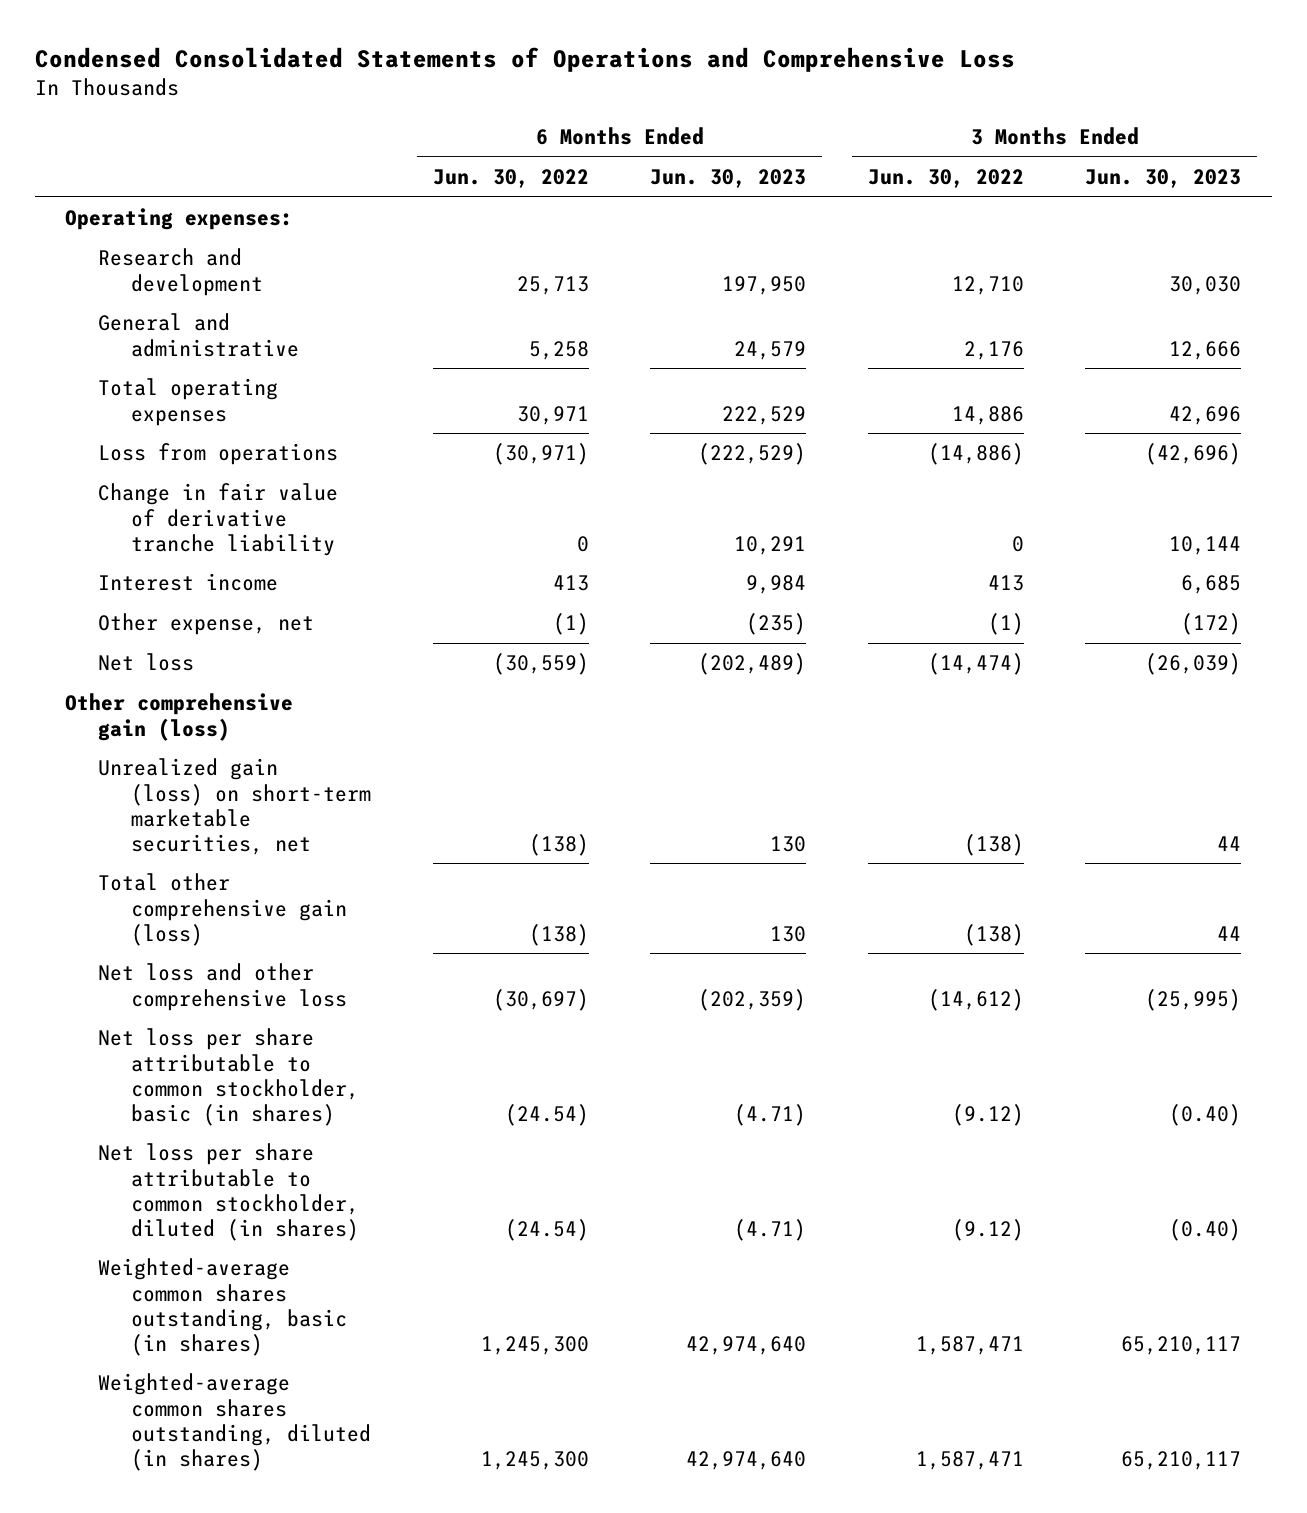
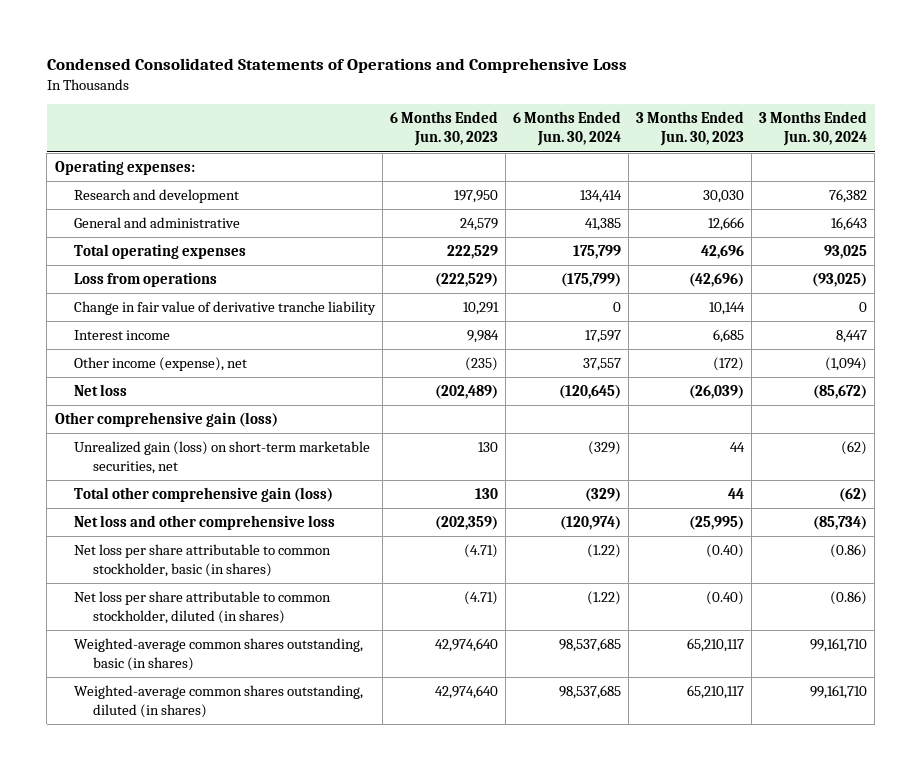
- | 6 Months Ended Jun. 30, 2022 | 6 Months Ended Jun. 30, 2023 | 3 Months Ended Jun. 30, 2022 | 3 Months Ended Jun. 30, 2023
+ | 6 Months Ended Jun. 30, 2023 | 6 Months Ended Jun. 30, 2024 | 3 Months Ended Jun. 30, 2023 | 3 Months Ended Jun. 30, 2024
- Other expense, net | (1) | (235) | (1) | (172)
+ Other income (expense), net | (235) | 37,557 | (172) | (1,094)

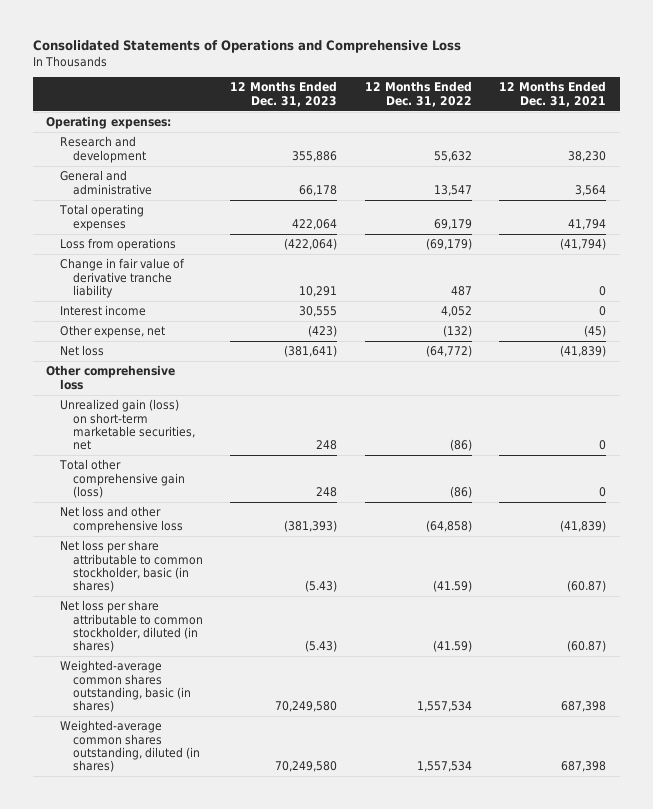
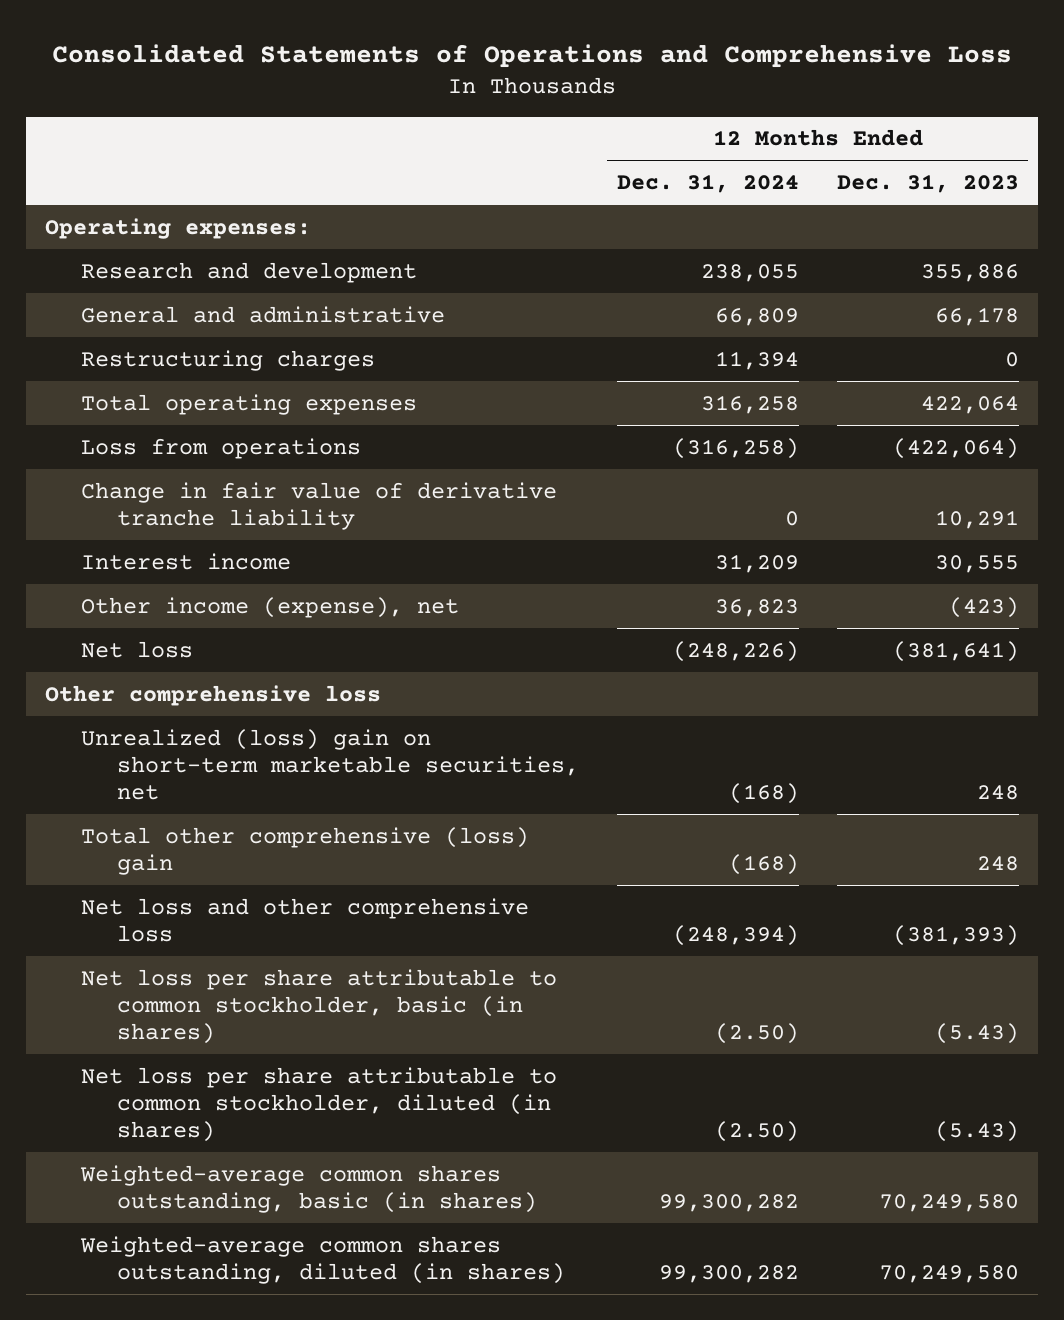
- | 12 Months Ended Dec. 31, 2023 | 12 Months Ended Dec. 31, 2022 | 12 Months Ended Dec. 31, 2021
+ | 12 Months Ended Dec. 31, 2024 | 12 Months Ended Dec. 31, 2023
+ Restructuring charges | 11,394 | 0
- Other expense, net | (423) | (132) | (45)
+ Other income (expense), net | 36,823 | (423)
- Unrealized gain (loss) on short-term marketable securities, net | 248 | (86) | 0
- Total other comprehensive gain (loss) | 248 | (86) | 0
+ Unrealized (loss) gain on short-term marketable securities, net | (168) | 248
+ Total other comprehensive (loss) gain | (168) | 248

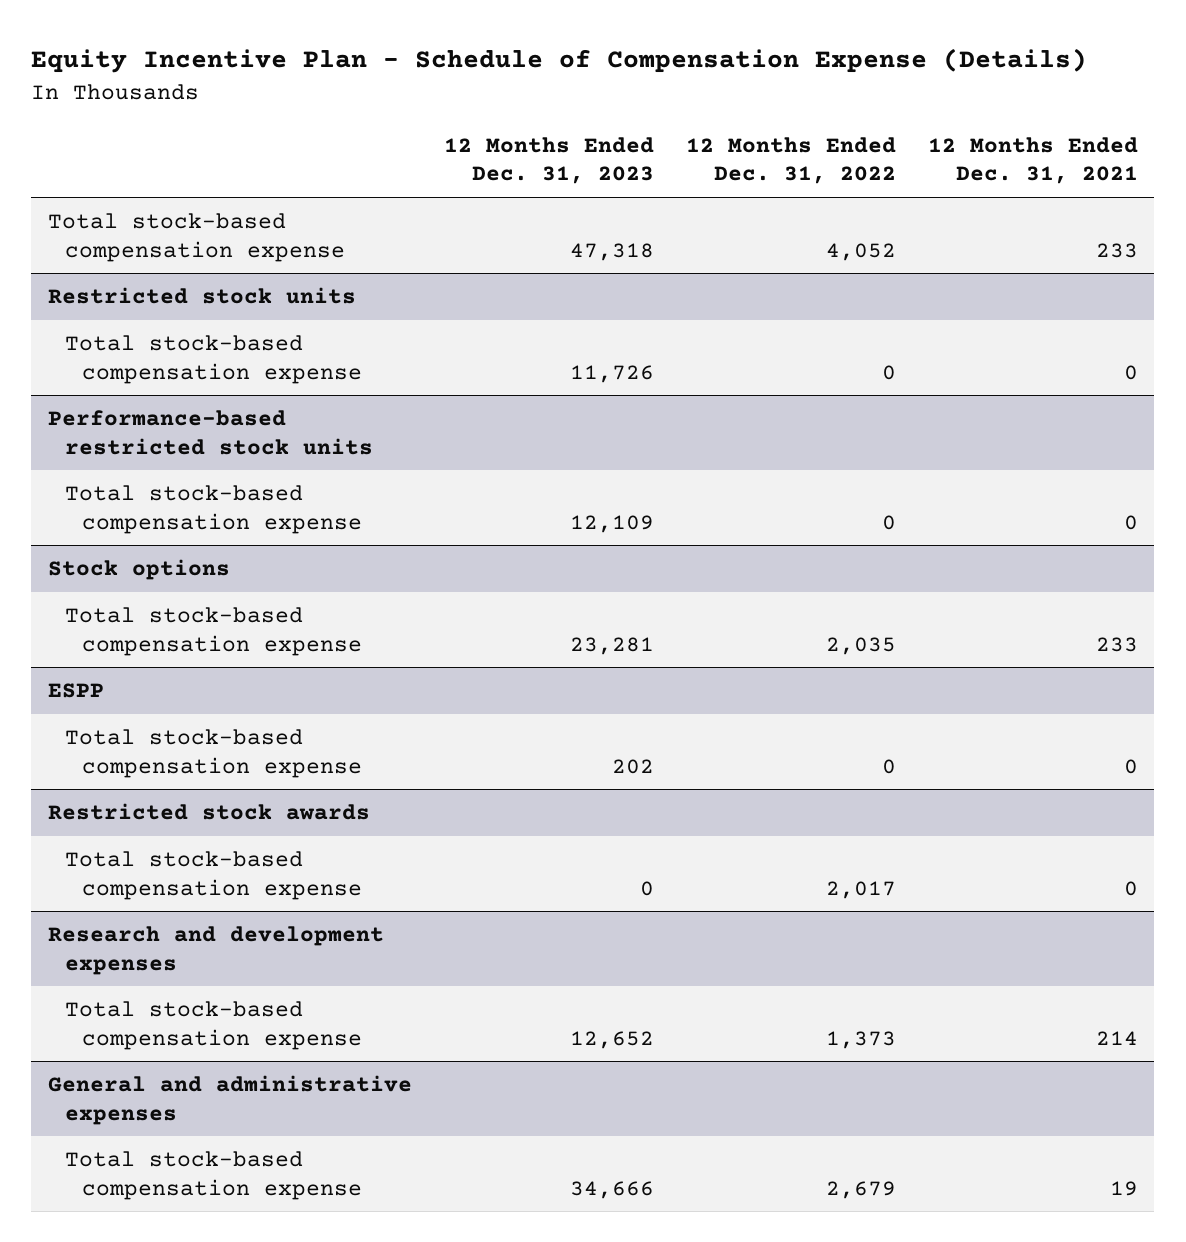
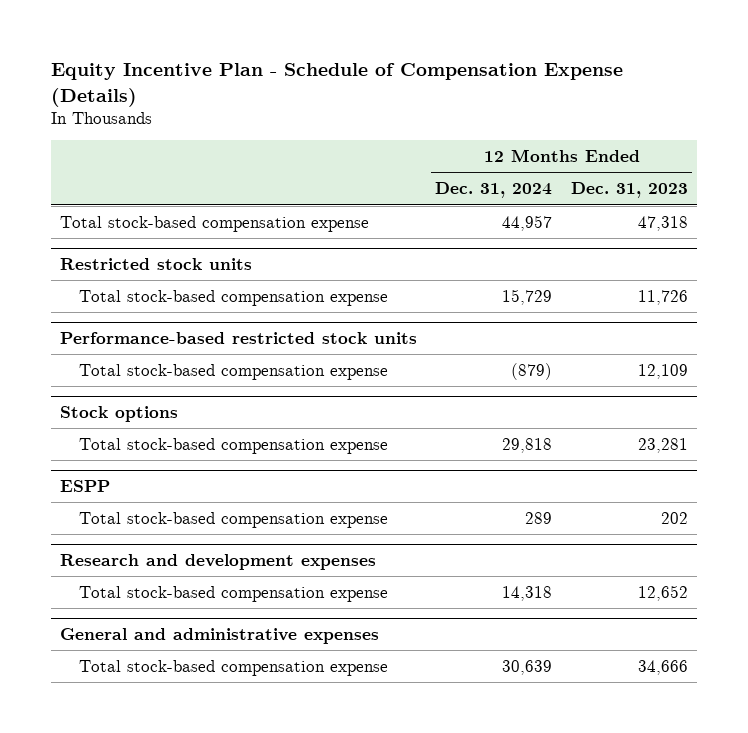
- | 12 Months Ended Dec. 31, 2023 | 12 Months Ended Dec. 31, 2022 | 12 Months Ended Dec. 31, 2021
+ | 12 Months Ended Dec. 31, 2024 | 12 Months Ended Dec. 31, 2023
- Restricted stock awards
- Total stock-based compensation expense | 0 | 2,017 | 0

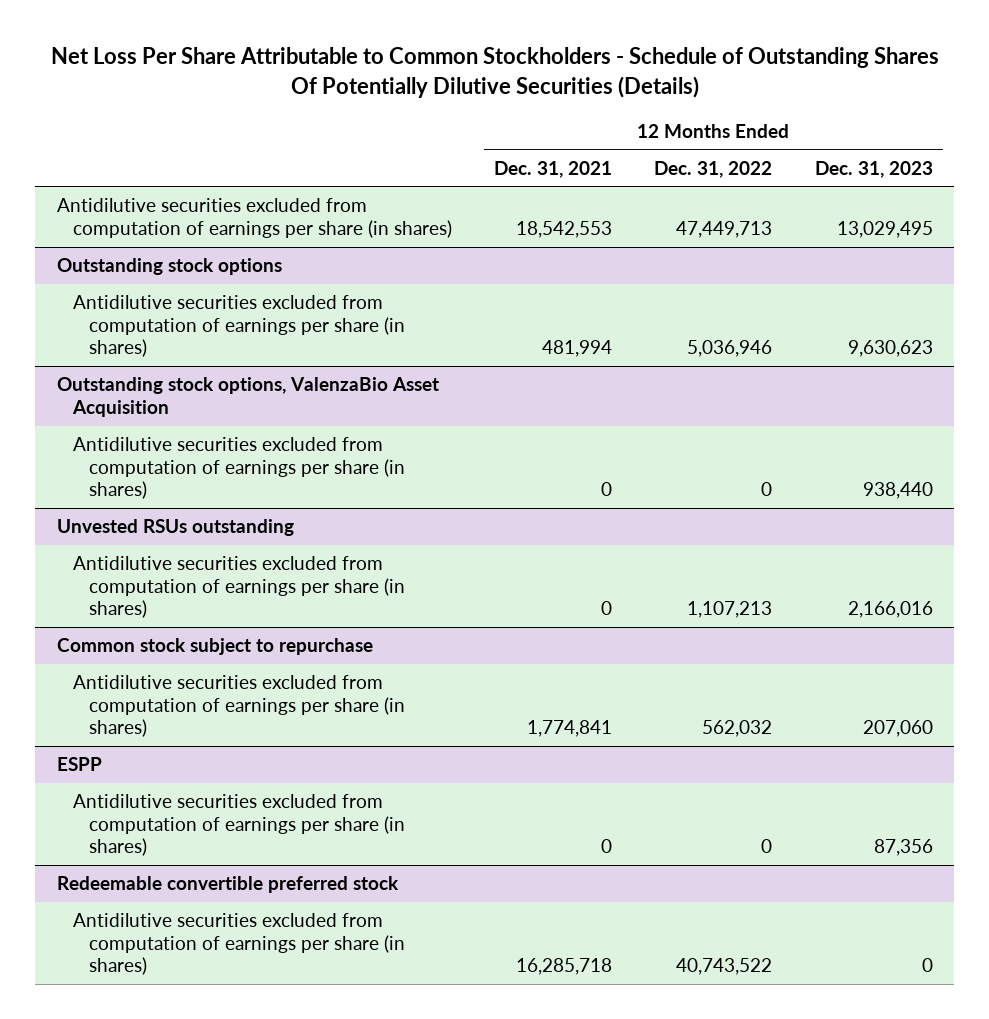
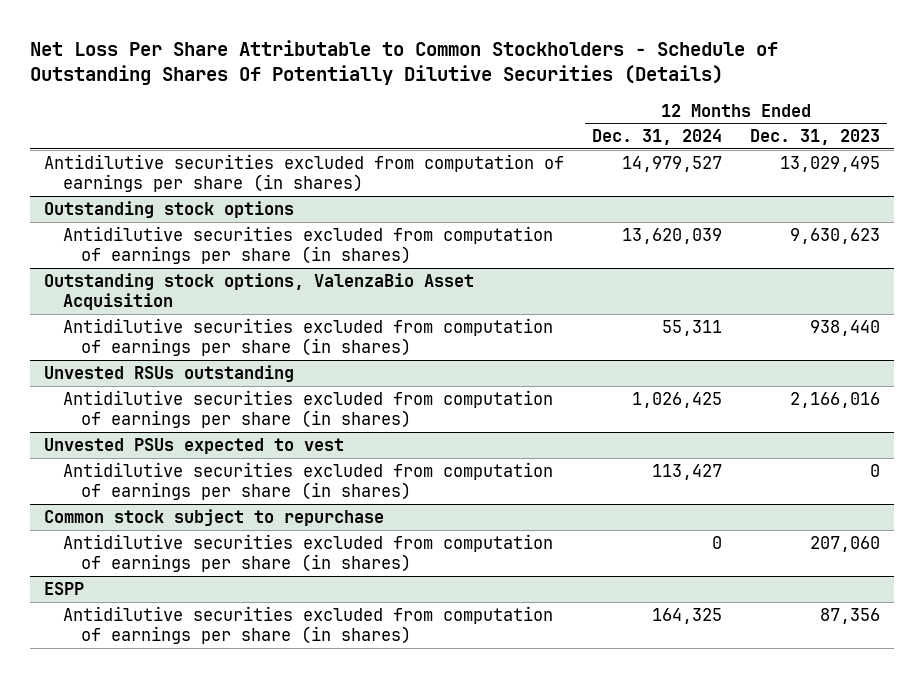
- | 12 Months Ended Dec. 31, 2021 | 12 Months Ended Dec. 31, 2022 | 12 Months Ended Dec. 31, 2023
+ | 12 Months Ended Dec. 31, 2024 | 12 Months Ended Dec. 31, 2023
+ Unvested PSUs expected to vest
+ Antidilutive securities excluded from computation of earnings per share (in shares) | 113,427 | 0
- Redeemable convertible preferred stock
- Antidilutive securities excluded from computation of earnings per share (in shares) | 16,285,718 | 40,743,522 | 0

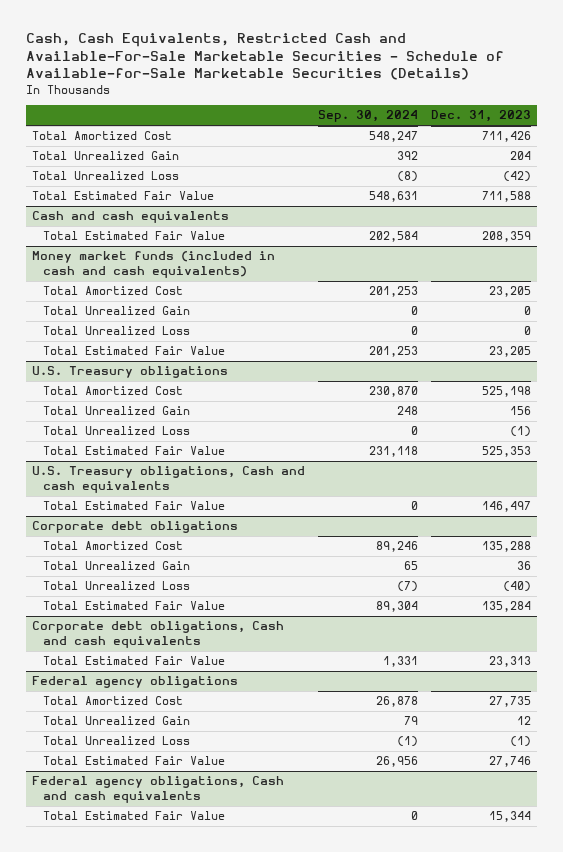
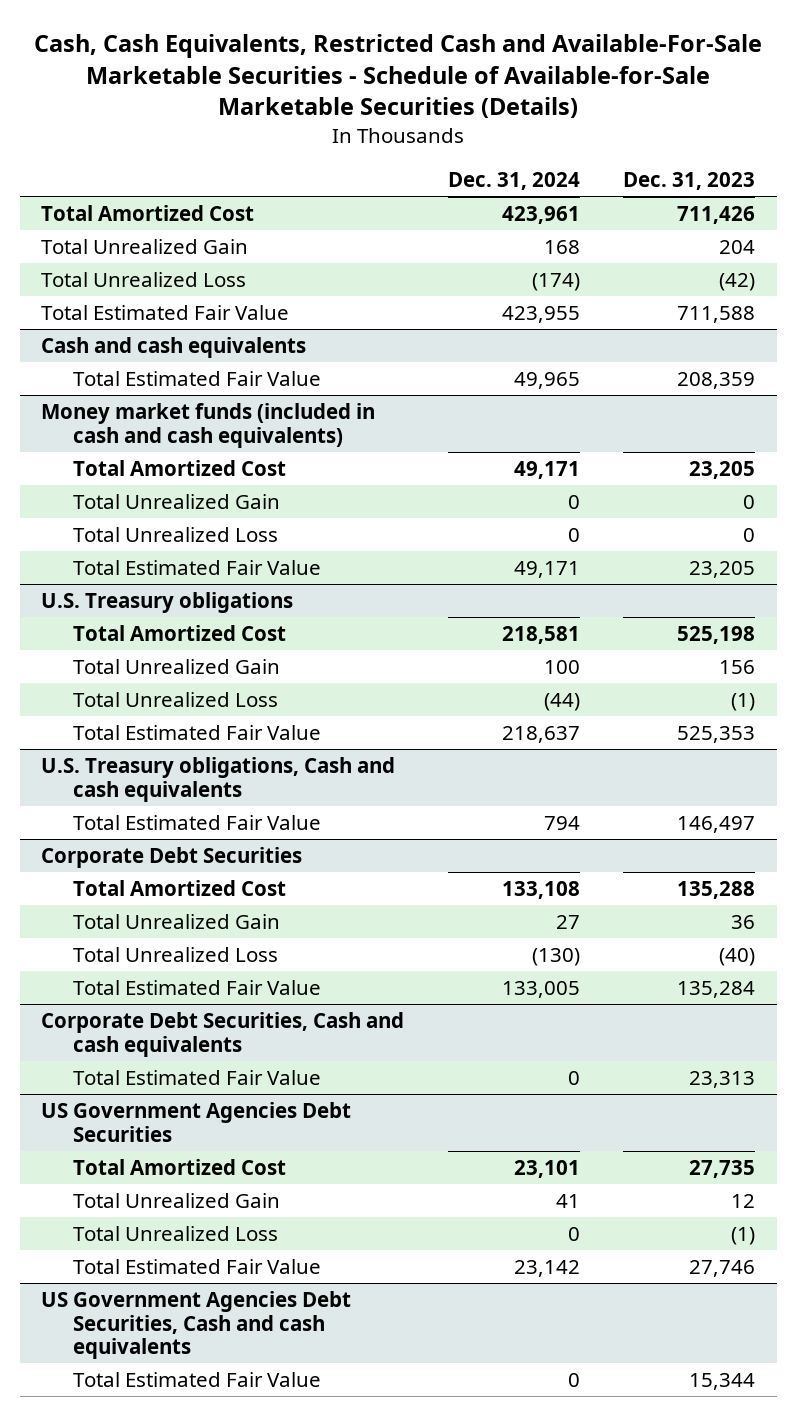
- | Sep. 30, 2024 | Dec. 31, 2023
+ | Dec. 31, 2024 | Dec. 31, 2023
- Corporate debt obligations
+ Corporate Debt Securities
- Corporate debt obligations, Cash and cash equivalents
+ Corporate Debt Securities, Cash and cash equivalents
- Federal agency obligations
+ US Government Agencies Debt Securities
- Federal agency obligations, Cash and cash equivalents
+ US Government Agencies Debt Securities, Cash and cash equivalents

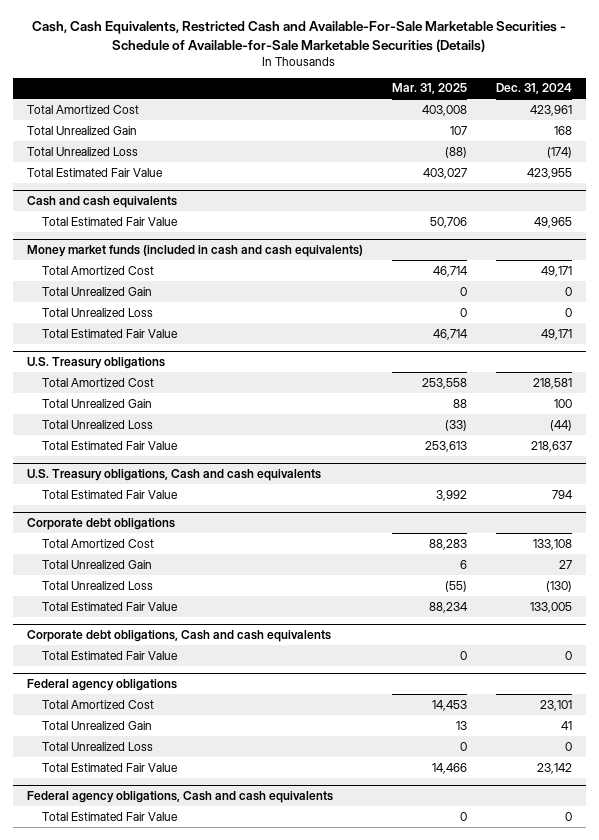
- | Dec. 31, 2024 | Dec. 31, 2023
+ | Mar. 31, 2025 | Dec. 31, 2024
- Corporate Debt Securities
+ Corporate debt obligations
- Corporate Debt Securities, Cash and cash equivalents
+ Corporate debt obligations, Cash and cash equivalents
- US Government Agencies Debt Securities
+ Federal agency obligations
- US Government Agencies Debt Securities, Cash and cash equivalents
+ Federal agency obligations, Cash and cash equivalents

